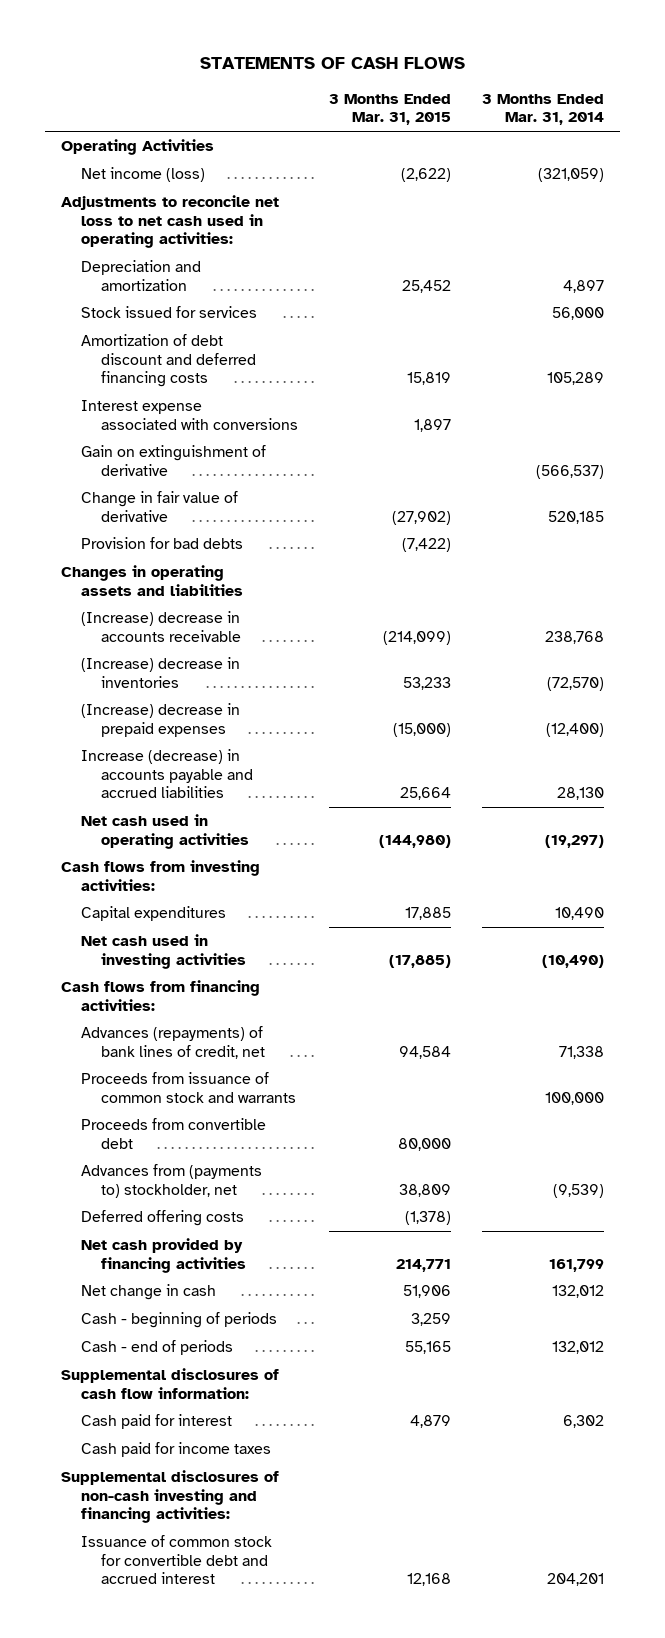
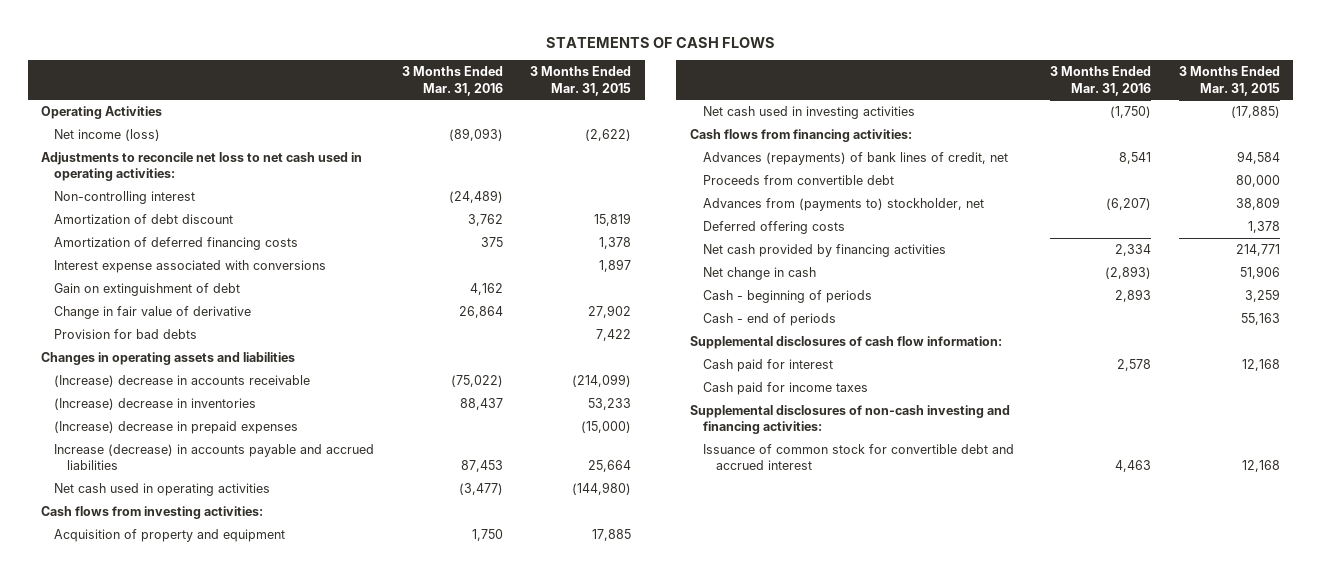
- | 3 Months Ended Mar. 31, 2015 | 3 Months Ended Mar. 31, 2014
+ | 3 Months Ended Mar. 31, 2016 | 3 Months Ended Mar. 31, 2015
- Depreciation and amortization | 25,452 | 4,897
- Stock issued for services | | 56,000
- Amortization of debt discount and deferred financing costs | 15,819 | 105,289
+ Non-controlling interest | (24,489) |
+ Amortization of debt discount | 3,762 | 15,819
+ Amortization of deferred financing costs | 375 | 1,378
- Gain on extinguishment of derivative | | (566,537)
- Change in fair value of derivative | (27,902) | 520,185
- Provision for bad debts | (7,422) |
+ Gain on extinguishment of debt | 4,162 |
+ Change in fair value of derivative | 26,864 | 27,902
+ Provision for bad debts | | 7,422
- Capital expenditures | 17,885 | 10,490
+ Acquisition of property and equipment | 1,750 | 17,885
- Proceeds from issuance of common stock and warrants | | 100,000
- Deferred offering costs | (1,378) |
+ Deferred offering costs | | 1,378
- Cash - end of periods | 55,165 | 132,012
+ Cash - end of periods | | 55,163
- Cash paid for interest | 4,879 | 6,302
+ Cash paid for interest | 2,578 | 12,168

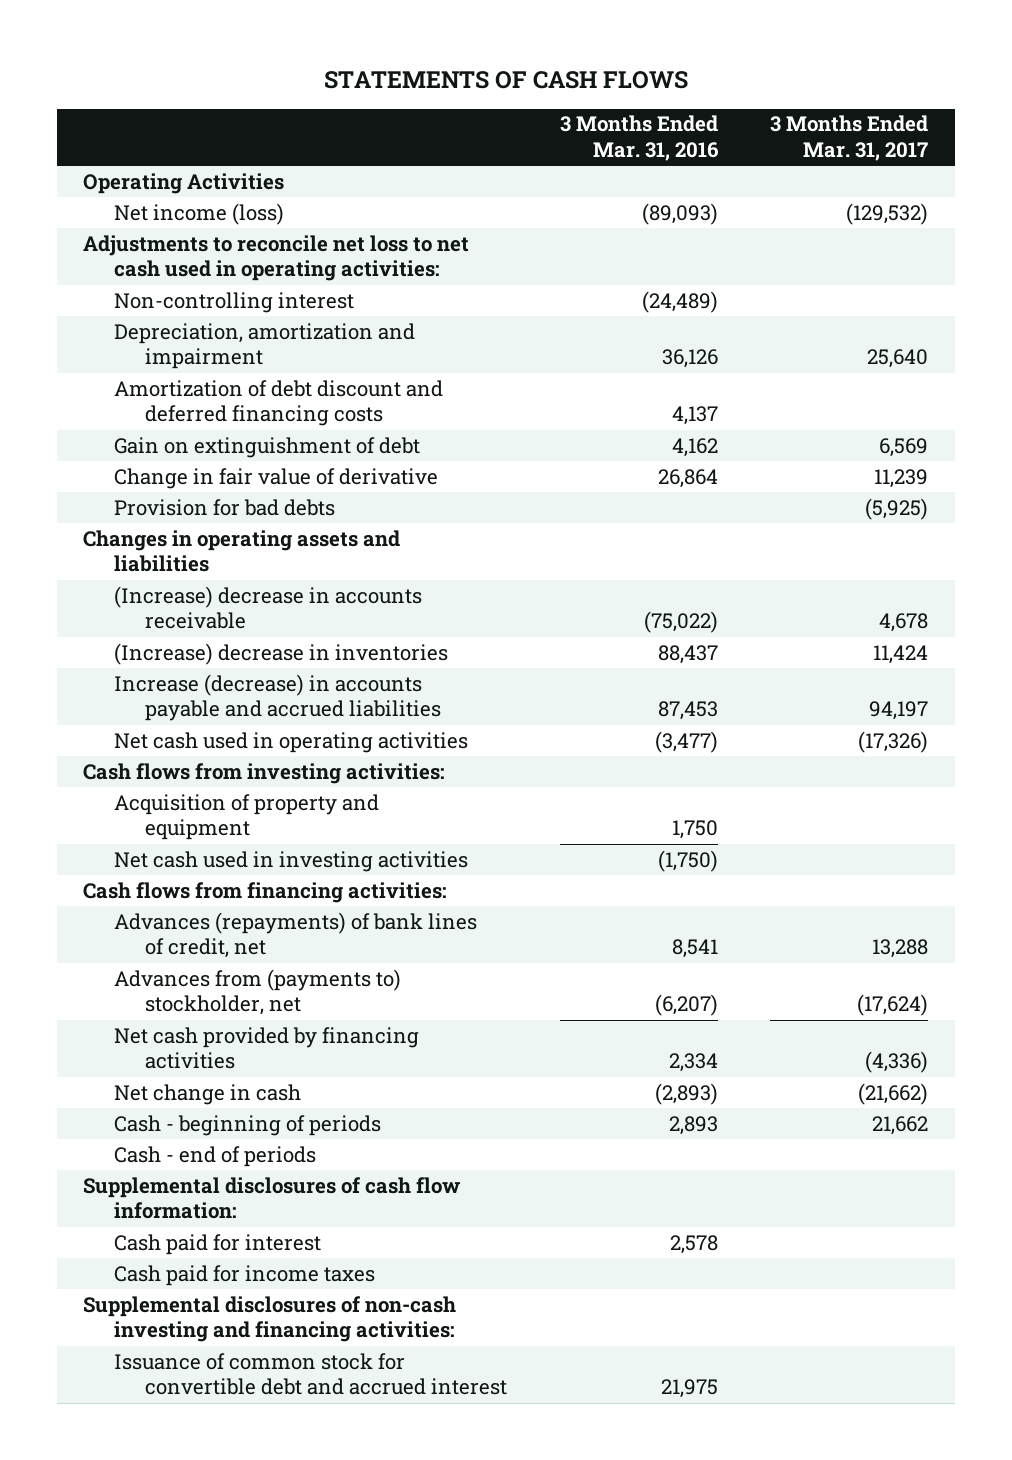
- | 3 Months Ended Mar. 31, 2016 | 3 Months Ended Mar. 31, 2015
+ | 3 Months Ended Mar. 31, 2016 | 3 Months Ended Mar. 31, 2017
- Amortization of debt discount | 3,762 | 15,819
- Amortization of deferred financing costs | 375 | 1,378
- Interest expense associated with conversions | | 1,897
+ Depreciation, amortization and impairment | 36,126 | 25,640
+ Amortization of debt discount and deferred financing costs | 4,137 |
- (Increase) decrease in prepaid expenses | | (15,000)
- Proceeds from convertible debt | | 80,000
- Deferred offering costs | | 1,378
- Issuance of common stock for convertible debt and accrued interest | 4,463 | 12,168
+ Issuance of common stock for convertible debt and accrued interest | 21,975 |

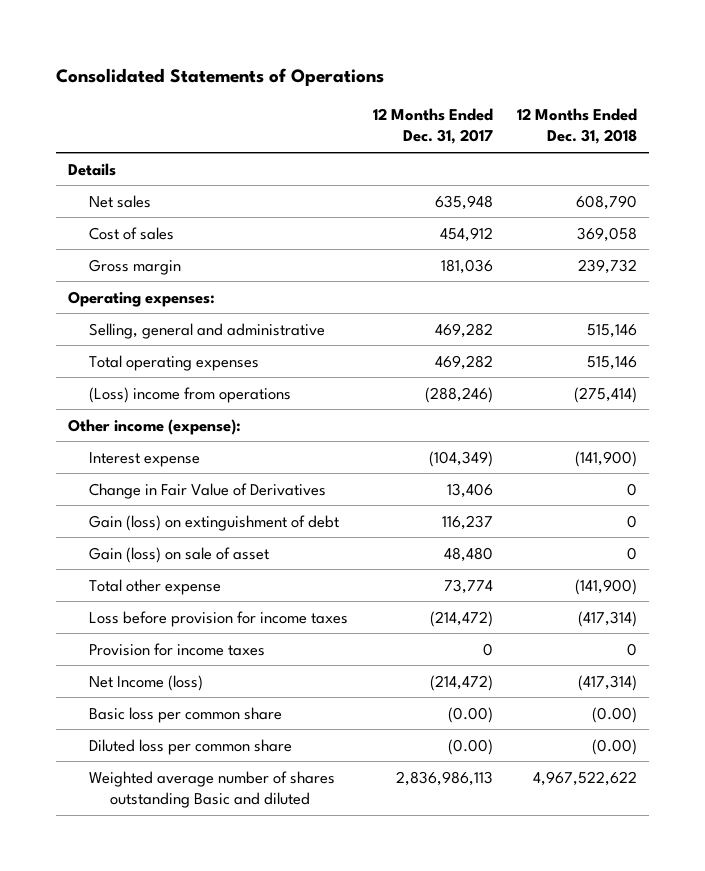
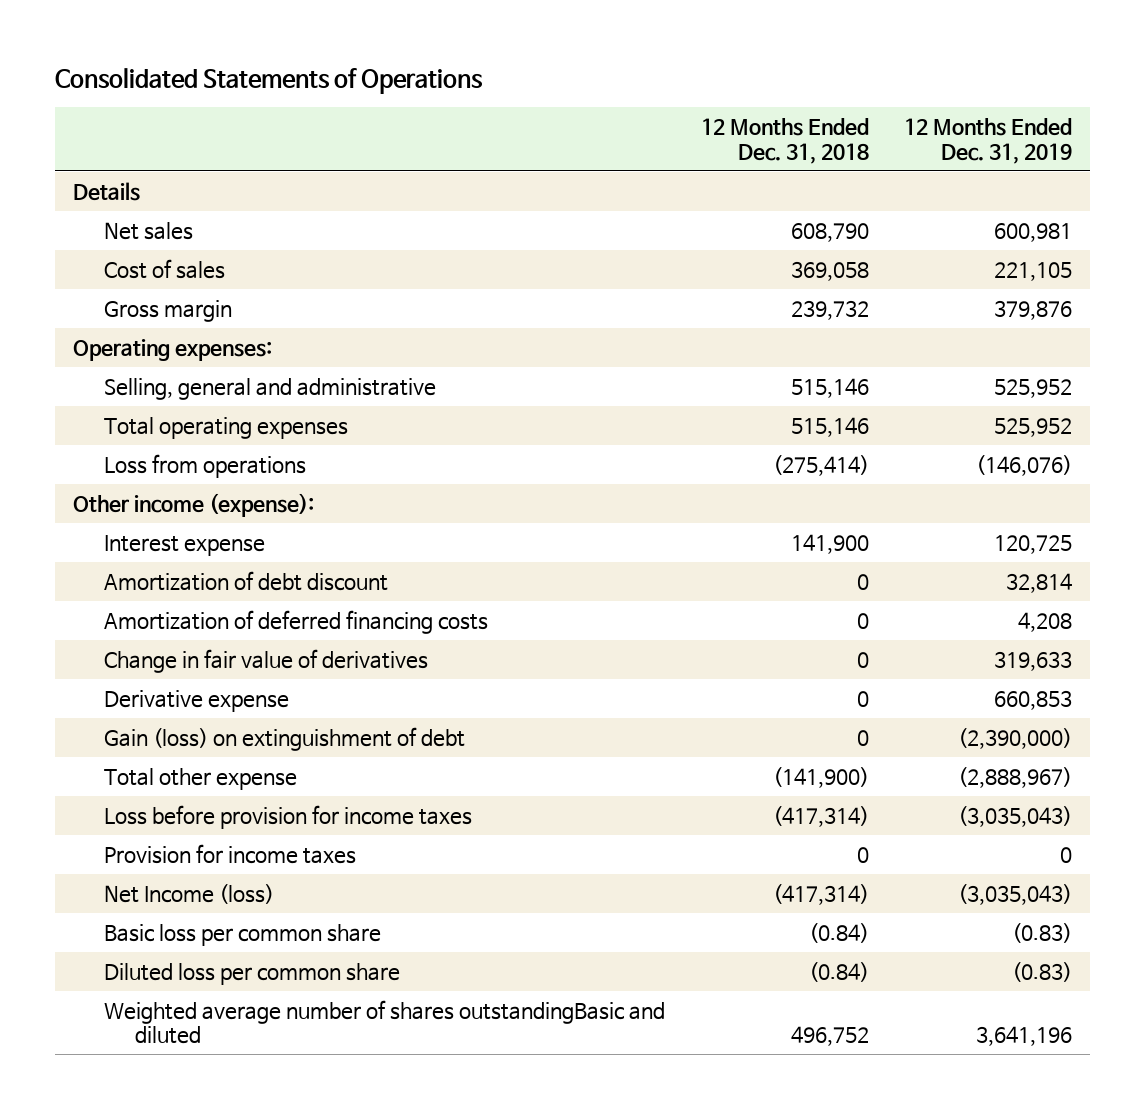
- | 12 Months Ended Dec. 31, 2017 | 12 Months Ended Dec. 31, 2018
+ | 12 Months Ended Dec. 31, 2018 | 12 Months Ended Dec. 31, 2019
- (Loss) income from operations | (288,246) | (275,414)
+ Loss from operations | (275,414) | (146,076)
- Interest expense | (104,349) | (141,900)
- Change in Fair Value of Derivatives | 13,406 | 0
+ Interest expense | 141,900 | 120,725
+ Amortization of debt discount | 0 | 32,814
+ Amortization of deferred financing costs | 0 | 4,208
+ Change in fair value of derivatives | 0 | 319,633
+ Derivative expense | 0 | 660,853
- Gain (loss) on sale of asset | 48,480 | 0
- Basic loss per common share | (0.00) | (0.00)
- Diluted loss per common share | (0.00) | (0.00)
- Weighted average number of shares outstanding Basic and diluted | 2,836,986,113 | 4,967,522,622
+ Basic loss per common share | (0.84) | (0.83)
+ Diluted loss per common share | (0.84) | (0.83)
+ Weighted average number of shares outstandingBasic and diluted | 496,752 | 3,641,196

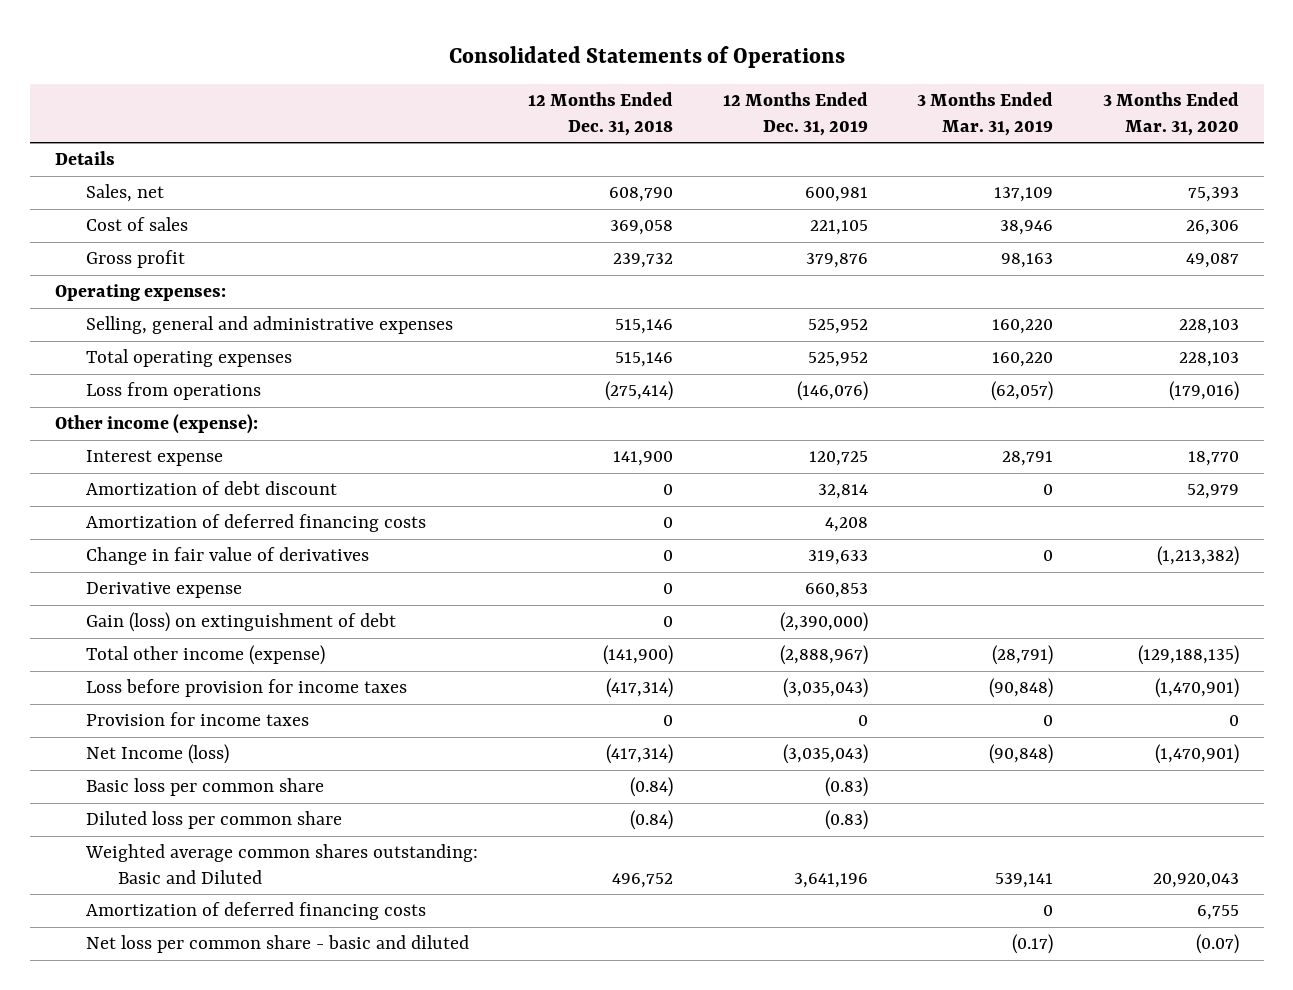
- | 12 Months Ended Dec. 31, 2018 | 12 Months Ended Dec. 31, 2019
+ | 12 Months Ended Dec. 31, 2018 | 12 Months Ended Dec. 31, 2019 | 3 Months Ended Mar. 31, 2019 | 3 Months Ended Mar. 31, 2020
- Net sales | 608,790 | 600,981
+ Sales, net | 608,790 | 600,981 | 137,109 | 75,393
- Gross margin | 239,732 | 379,876
+ Gross profit | 239,732 | 379,876 | 98,163 | 49,087
- Selling, general and administrative | 515,146 | 525,952
+ Selling, general and administrative expenses | 515,146 | 525,952 | 160,220 | 228,103
- Total other expense | (141,900) | (2,888,967)
+ Total other income (expense) | (141,900) | (2,888,967) | (28,791) | (129,188,135)
- Weighted average number of shares outstandingBasic and diluted | 496,752 | 3,641,196
+ Weighted average common shares outstanding: Basic and Diluted | 496,752 | 3,641,196 | 539,141 | 20,920,043
+ Amortization of deferred financing costs | | | 0 | 6,755
+ Net loss per common share - basic and diluted | | | (0.17) | (0.07)

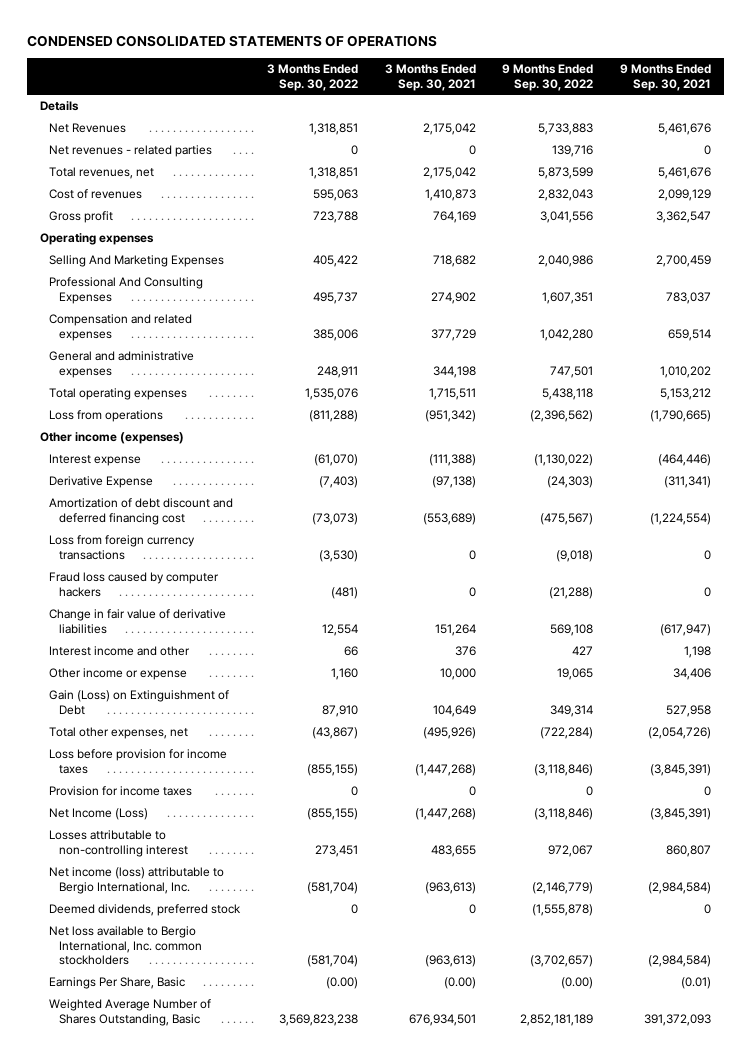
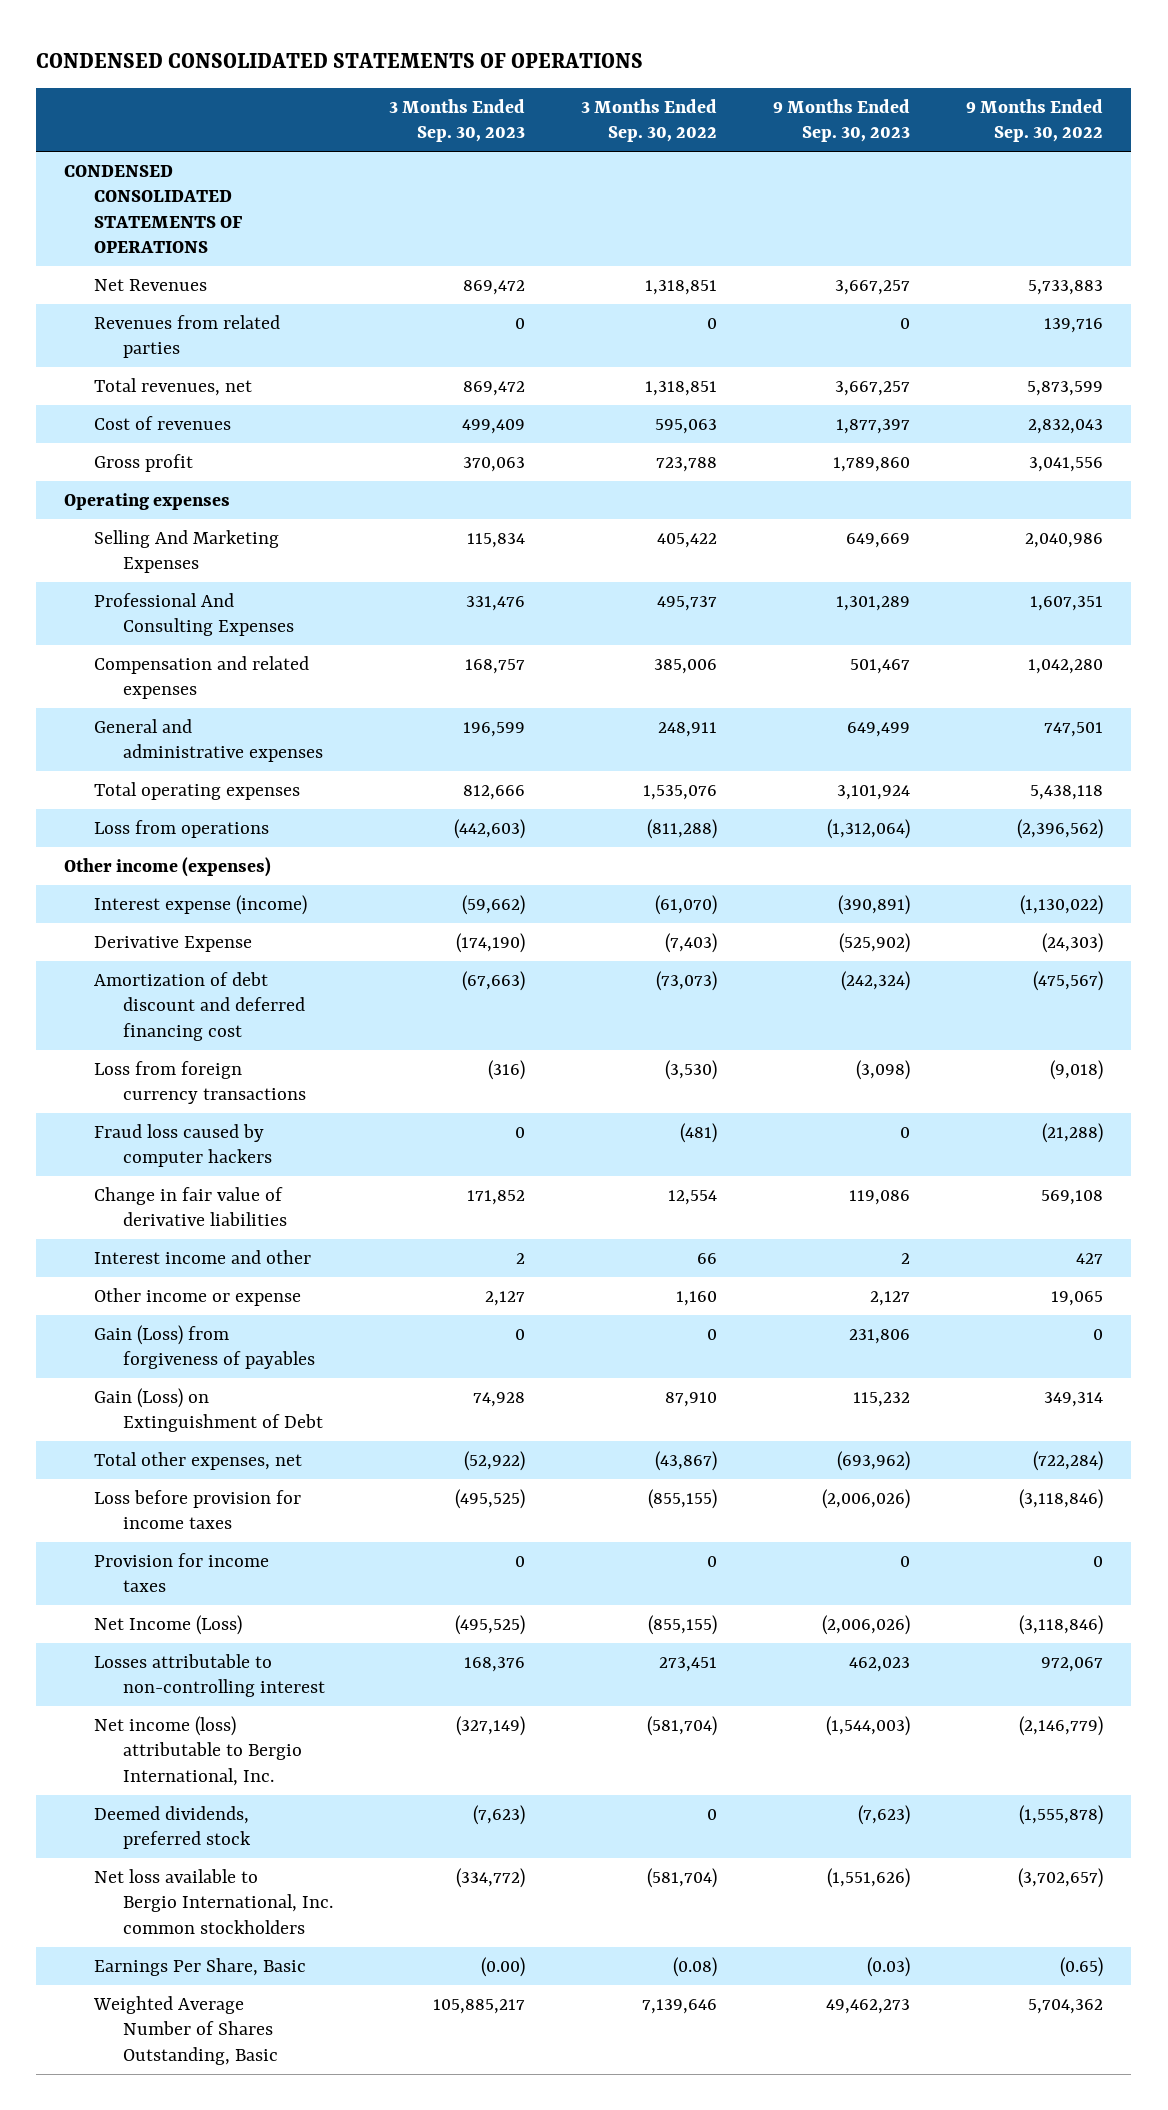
- | 3 Months Ended Sep. 30, 2022 | 3 Months Ended Sep. 30, 2021 | 9 Months Ended Sep. 30, 2022 | 9 Months Ended Sep. 30, 2021
+ | 3 Months Ended Sep. 30, 2023 | 3 Months Ended Sep. 30, 2022 | 9 Months Ended Sep. 30, 2023 | 9 Months Ended Sep. 30, 2022
- Details
+ CONDENSED CONSOLIDATED STATEMENTS OF OPERATIONS
- Net revenues - related parties | 0 | 0 | 139,716 | 0
+ Revenues from related parties | 0 | 0 | 0 | 139,716
- Interest expense | (61,070) | (111,388) | (1,130,022) | (464,446)
+ Interest expense (income) | (59,662) | (61,070) | (390,891) | (1,130,022)
+ Gain (Loss) from forgiveness of payables | 0 | 0 | 231,806 | 0
- Earnings Per Share, Basic | (0.00) | (0.00) | (0.00) | (0.01)
- Weighted Average Number of Shares Outstanding, Basic | 3,569,823,238 | 676,934,501 | 2,852,181,189 | 391,372,093
+ Earnings Per Share, Basic | (0.00) | (0.08) | (0.03) | (0.65)
+ Weighted Average Number of Shares Outstanding, Basic | 105,885,217 | 7,139,646 | 49,462,273 | 5,704,362

